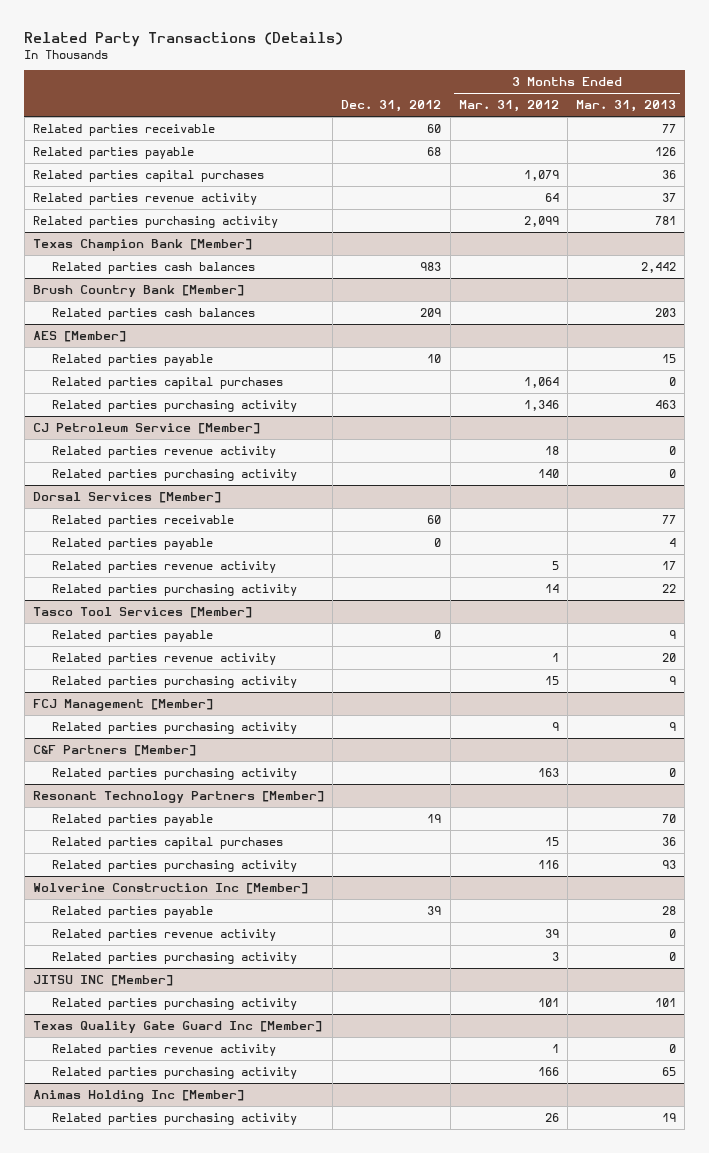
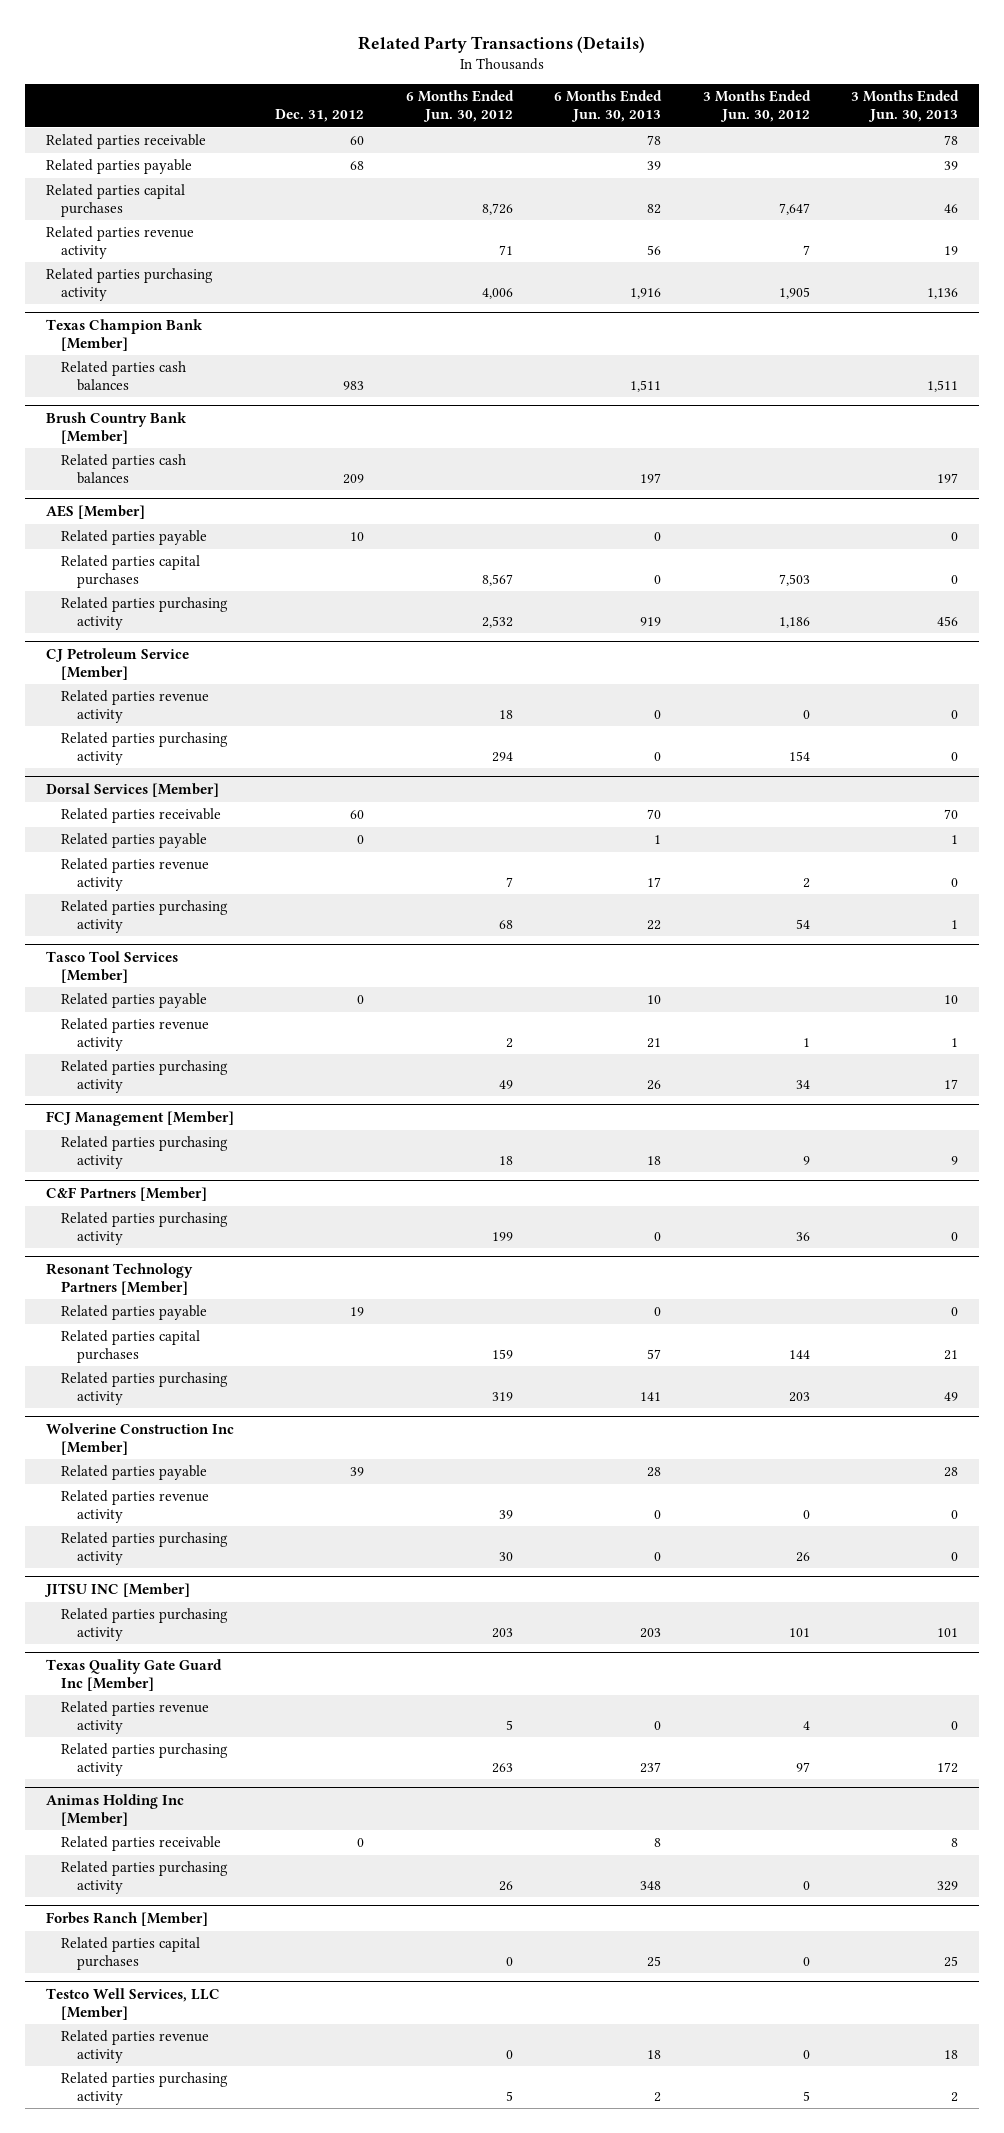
- | Dec. 31, 2012 | 3 Months Ended Mar. 31, 2012 | 3 Months Ended Mar. 31, 2013
+ | Dec. 31, 2012 | 6 Months Ended Jun. 30, 2012 | 6 Months Ended Jun. 30, 2013 | 3 Months Ended Jun. 30, 2012 | 3 Months Ended Jun. 30, 2013
@ Animas Holding Inc [Member]
+ Related parties receivable | 0 | | 8 | | 8
+ Forbes Ranch [Member]
+ Related parties capital purchases | | 0 | 25 | 0 | 25
+ Testco Well Services, LLC [Member]
+ Related parties revenue activity | | 0 | 18 | 0 | 18
+ Related parties purchasing activity | | 5 | 2 | 5 | 2

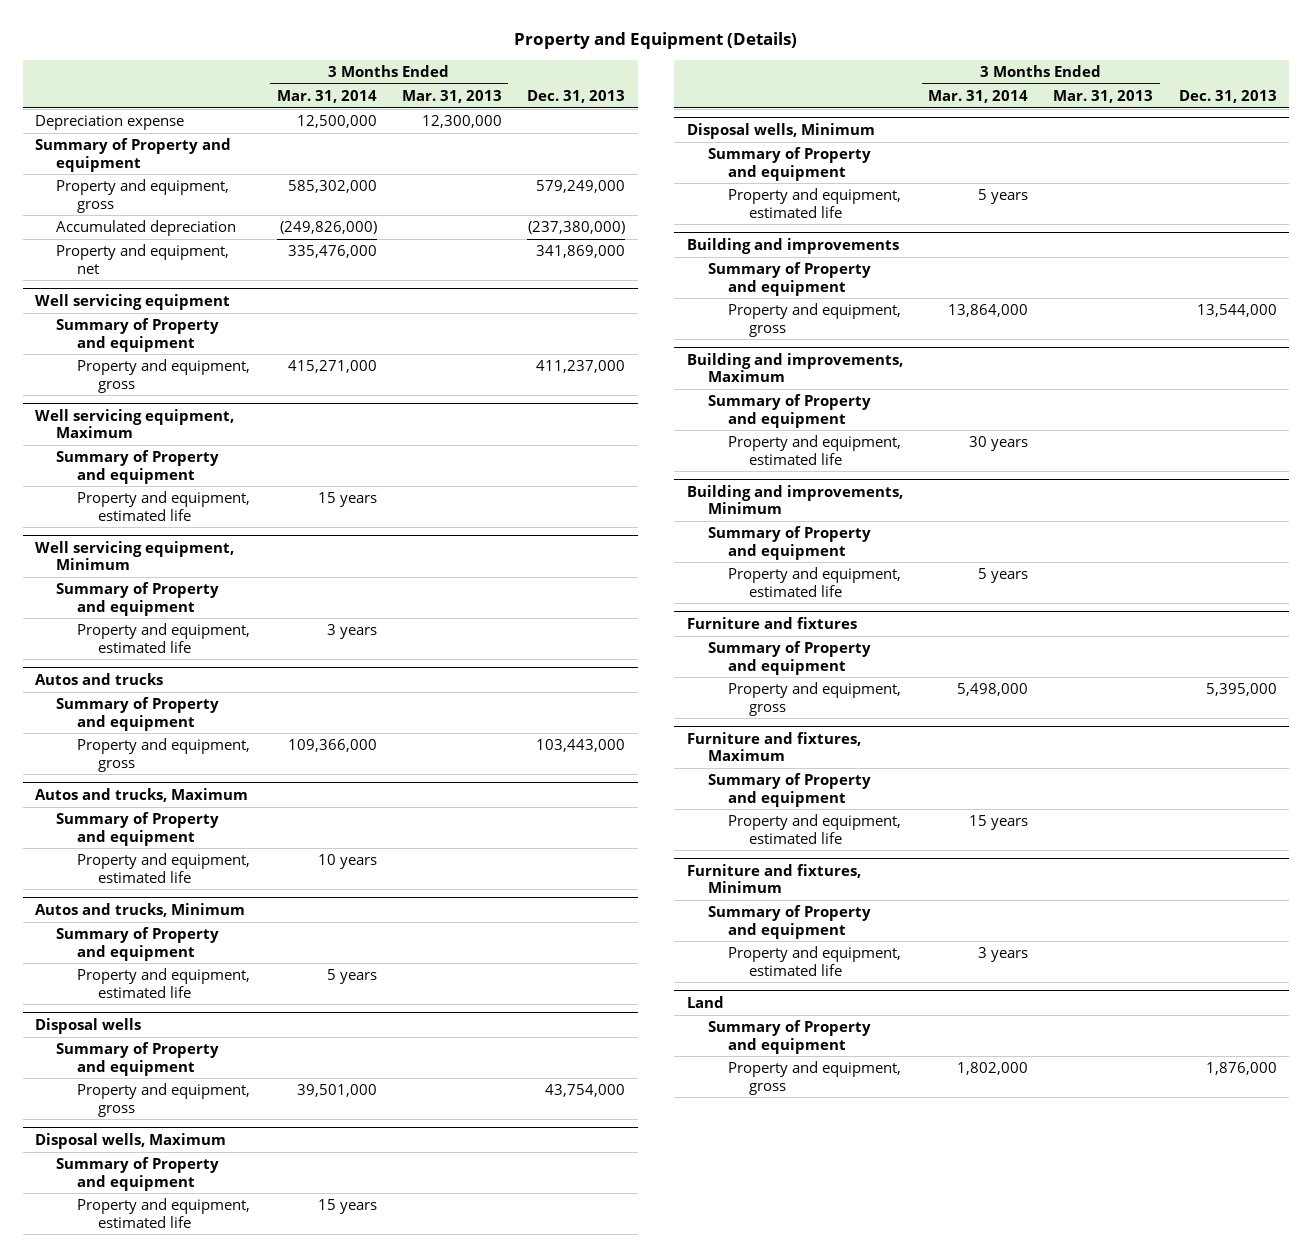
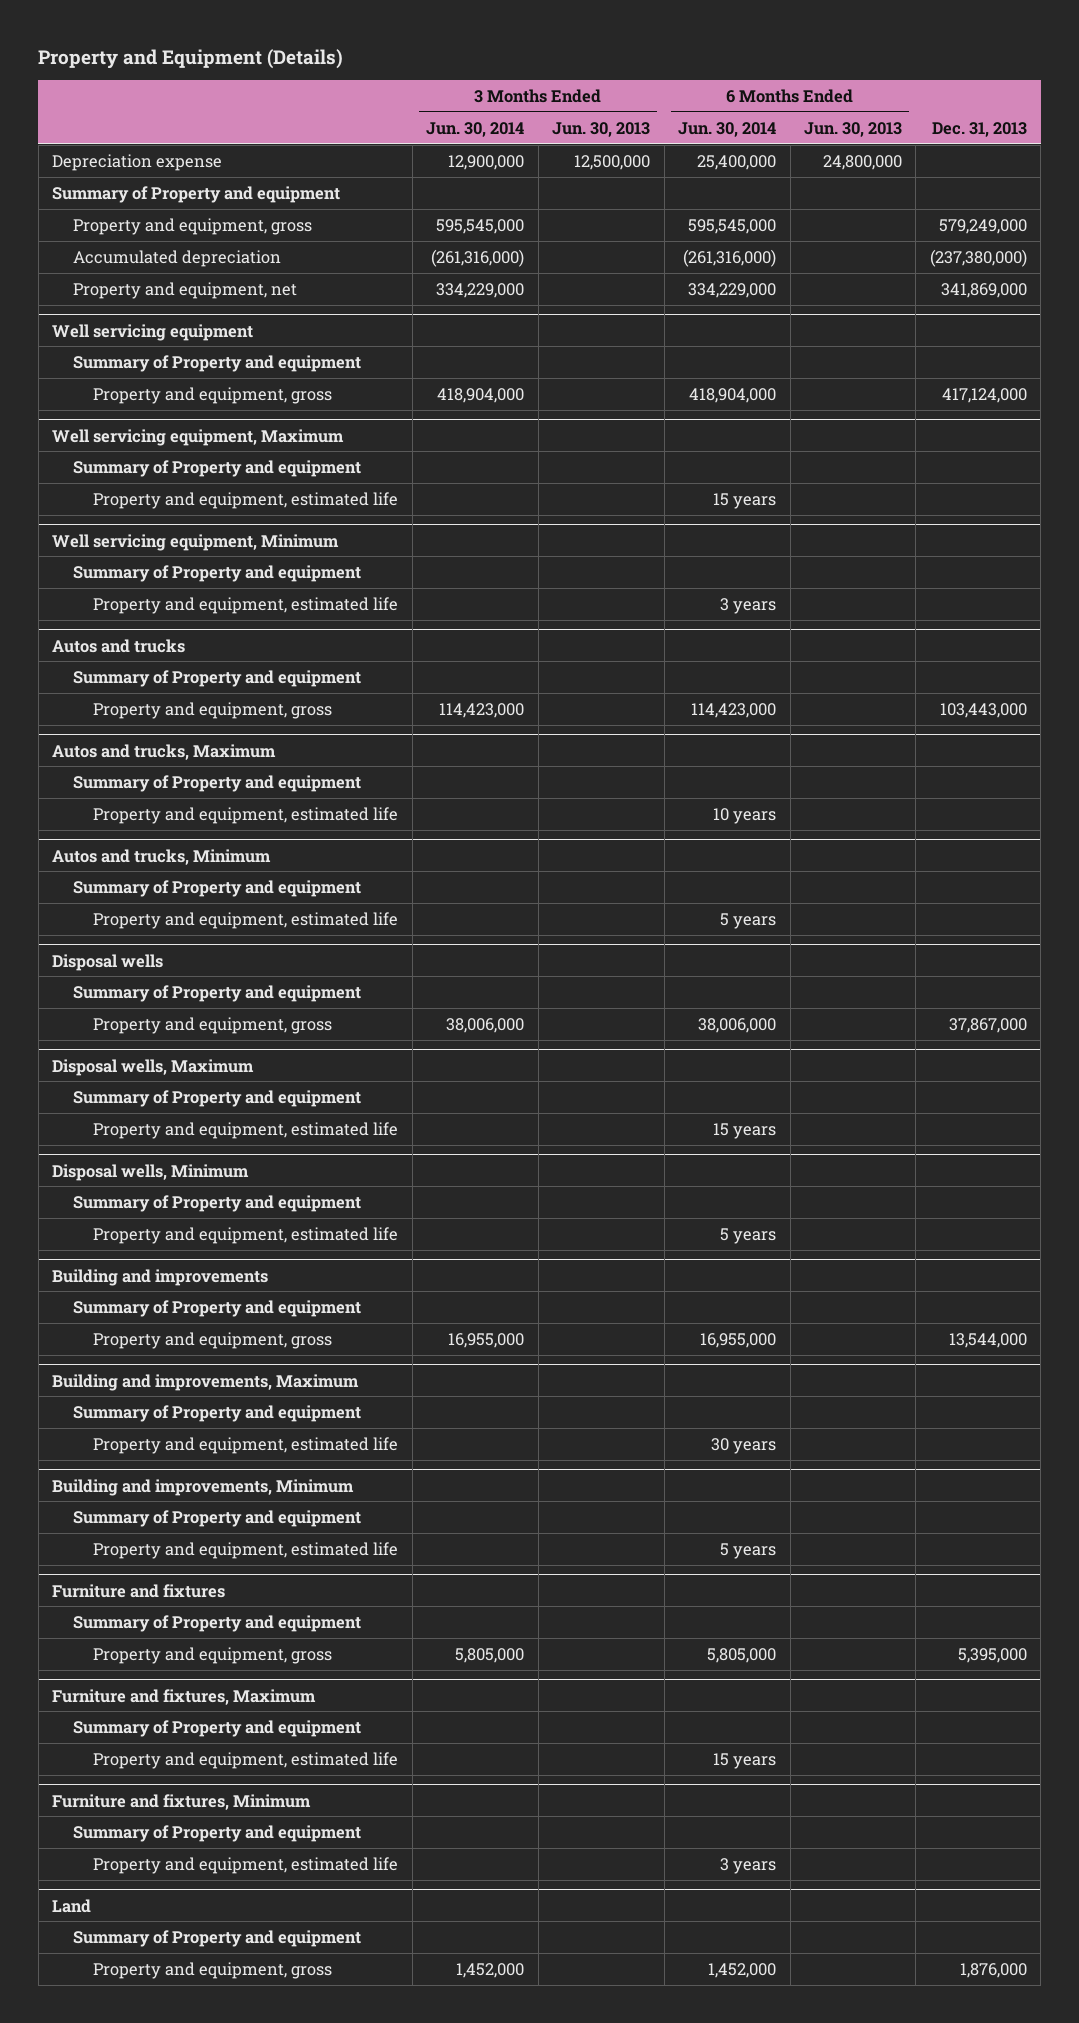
- | 3 Months Ended Mar. 31, 2014 | 3 Months Ended Mar. 31, 2013 | Dec. 31, 2013
+ | 3 Months Ended Jun. 30, 2014 | 3 Months Ended Jun. 30, 2013 | 6 Months Ended Jun. 30, 2014 | 6 Months Ended Jun. 30, 2013 | Dec. 31, 2013
@ Well servicing equipment
- Property and equipment, gross | 415,271,000 | | 411,237,000
+ Property and equipment, gross | 418,904,000 | | 418,904,000 | | 417,124,000
@ Disposal wells
- Property and equipment, gross | 39,501,000 | | 43,754,000
+ Property and equipment, gross | 38,006,000 | | 38,006,000 | | 37,867,000

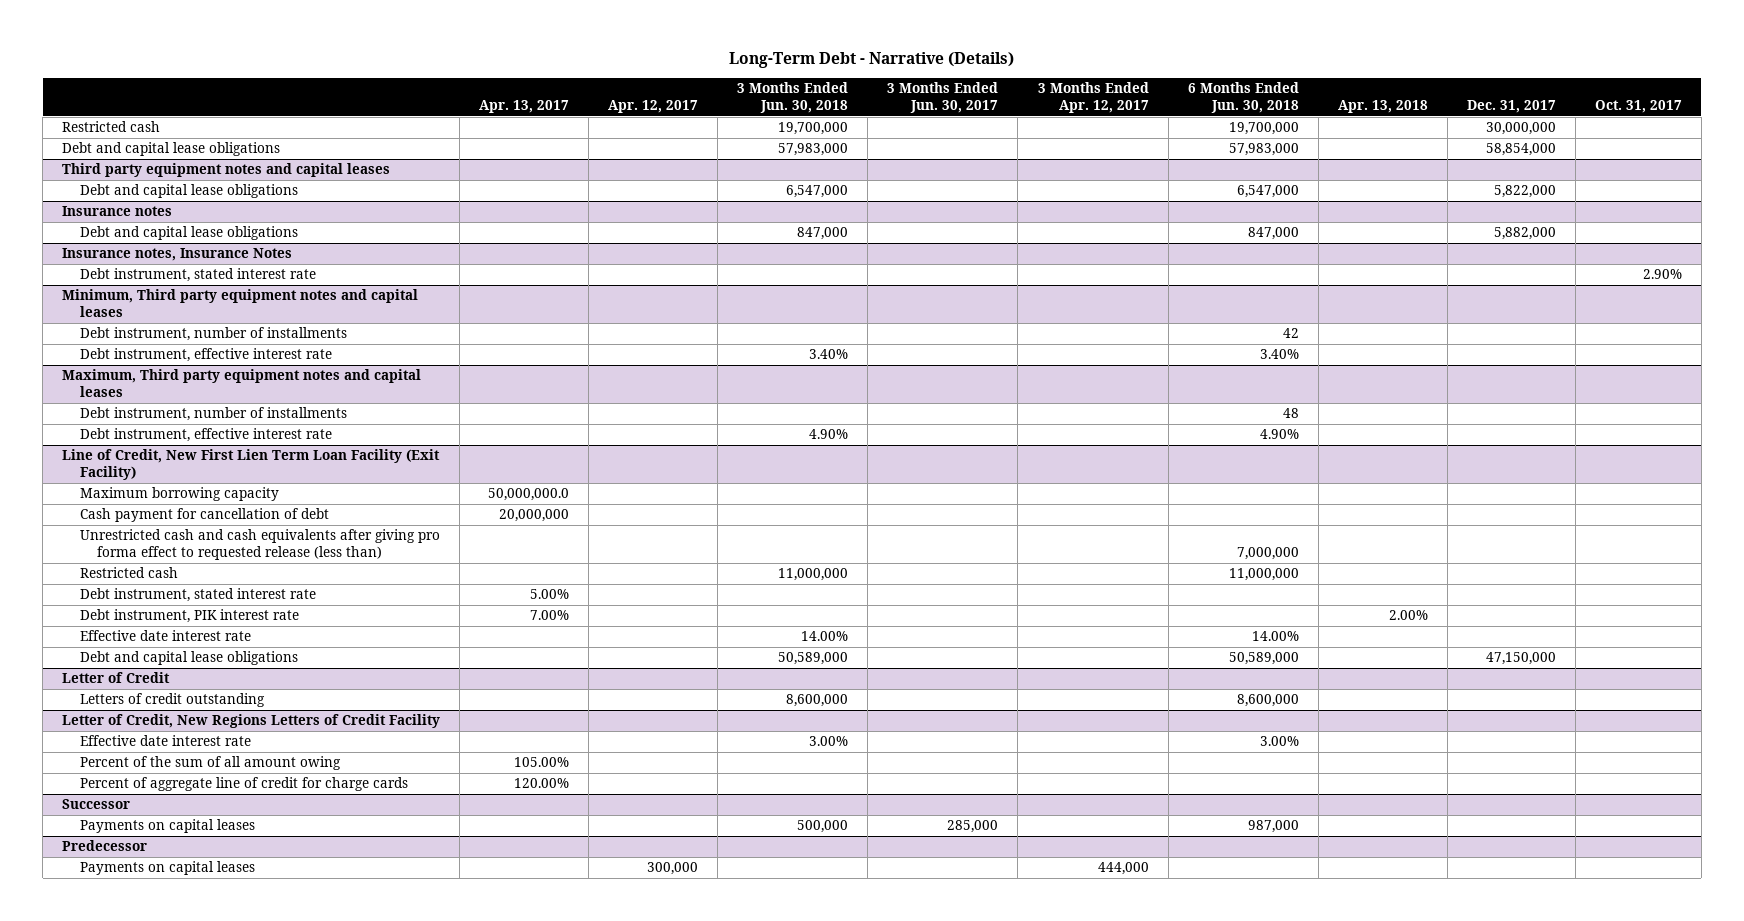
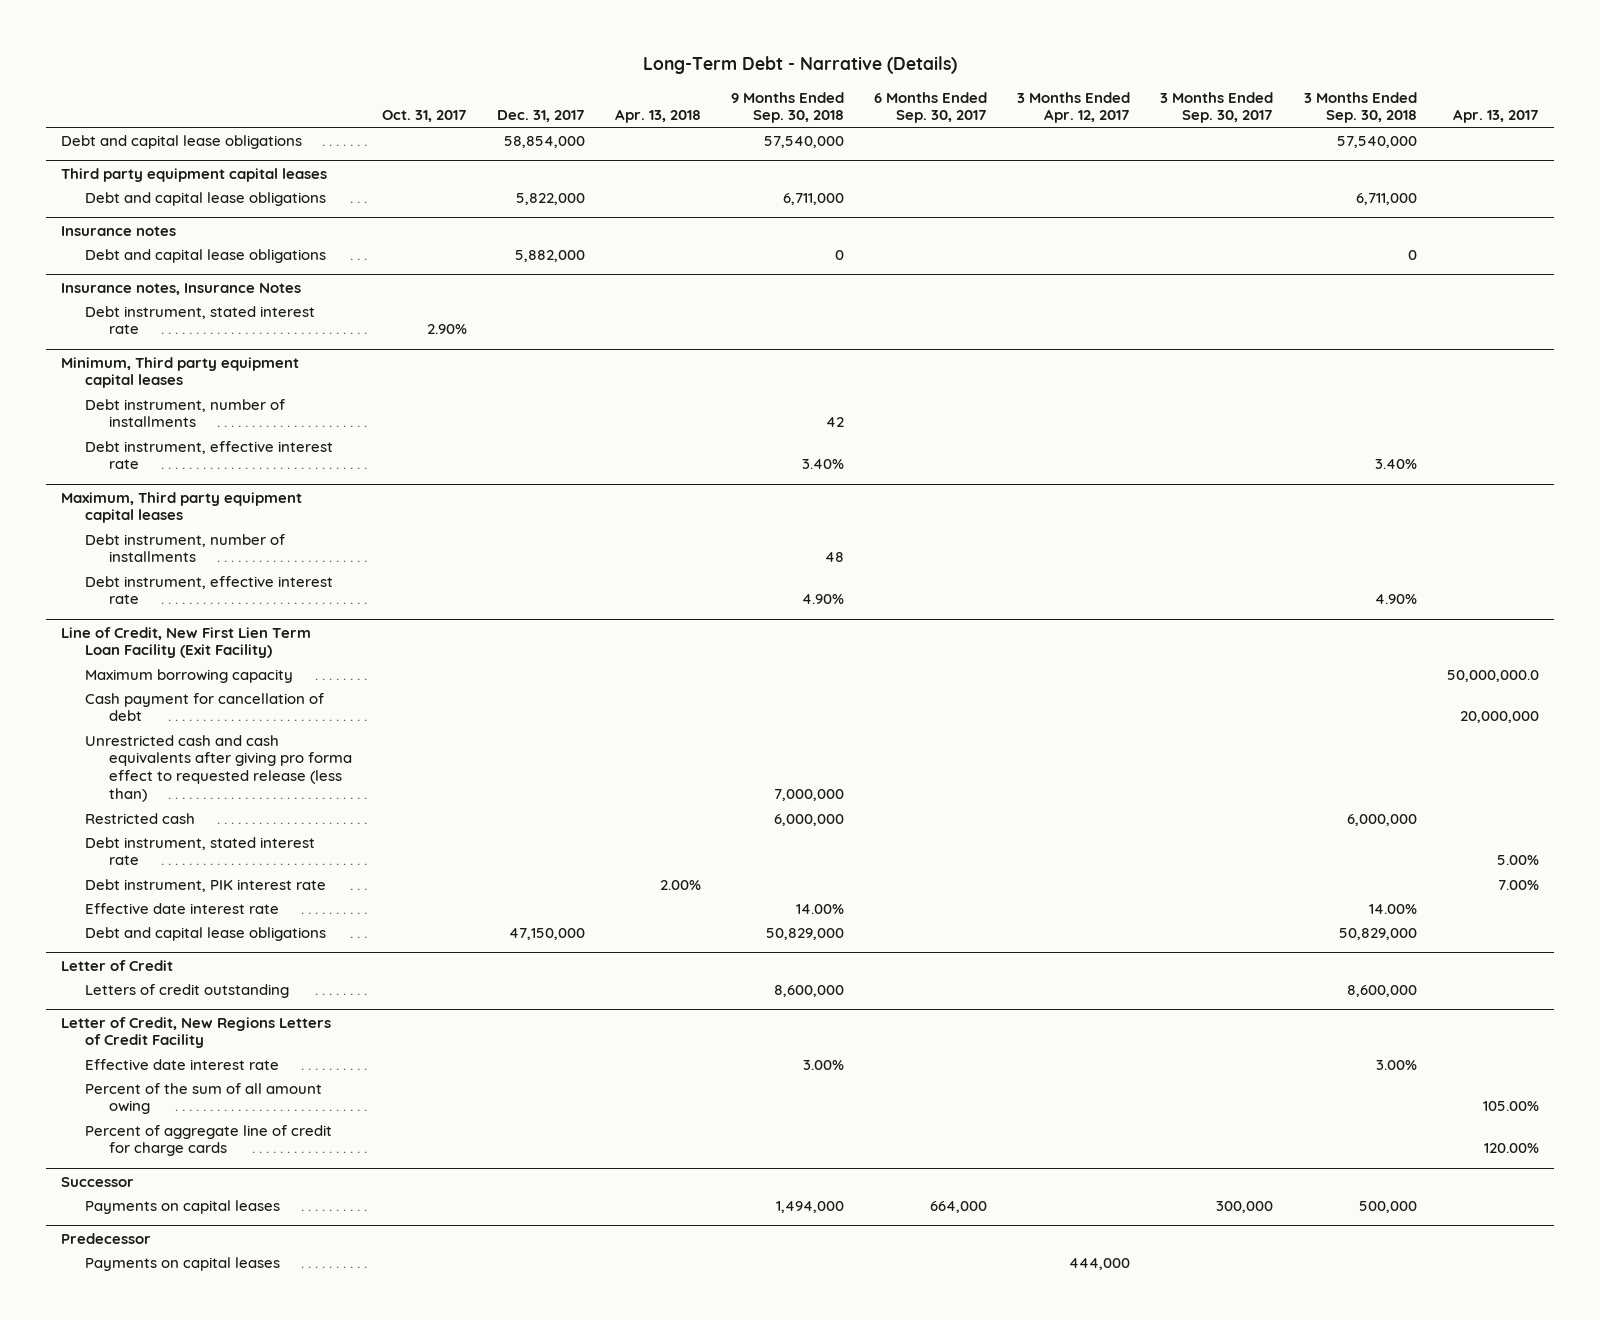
- | Apr. 13, 2017 | Apr. 12, 2017 | 3 Months Ended Jun. 30, 2018 | 3 Months Ended Jun. 30, 2017 | 3 Months Ended Apr. 12, 2017 | 6 Months Ended Jun. 30, 2018 | Apr. 13, 2018 | Dec. 31, 2017 | Oct. 31, 2017
+ | Oct. 31, 2017 | Dec. 31, 2017 | Apr. 13, 2018 | 9 Months Ended Sep. 30, 2018 | 6 Months Ended Sep. 30, 2017 | 3 Months Ended Apr. 12, 2017 | 3 Months Ended Sep. 30, 2017 | 3 Months Ended Sep. 30, 2018 | Apr. 13, 2017
- Restricted cash | | | 19,700,000 | | | 19,700,000 | | 30,000,000 |
- Third party equipment notes and capital leases
+ Third party equipment capital leases
- Minimum, Third party equipment notes and capital leases
+ Minimum, Third party equipment capital leases
- Maximum, Third party equipment notes and capital leases
+ Maximum, Third party equipment capital leases

